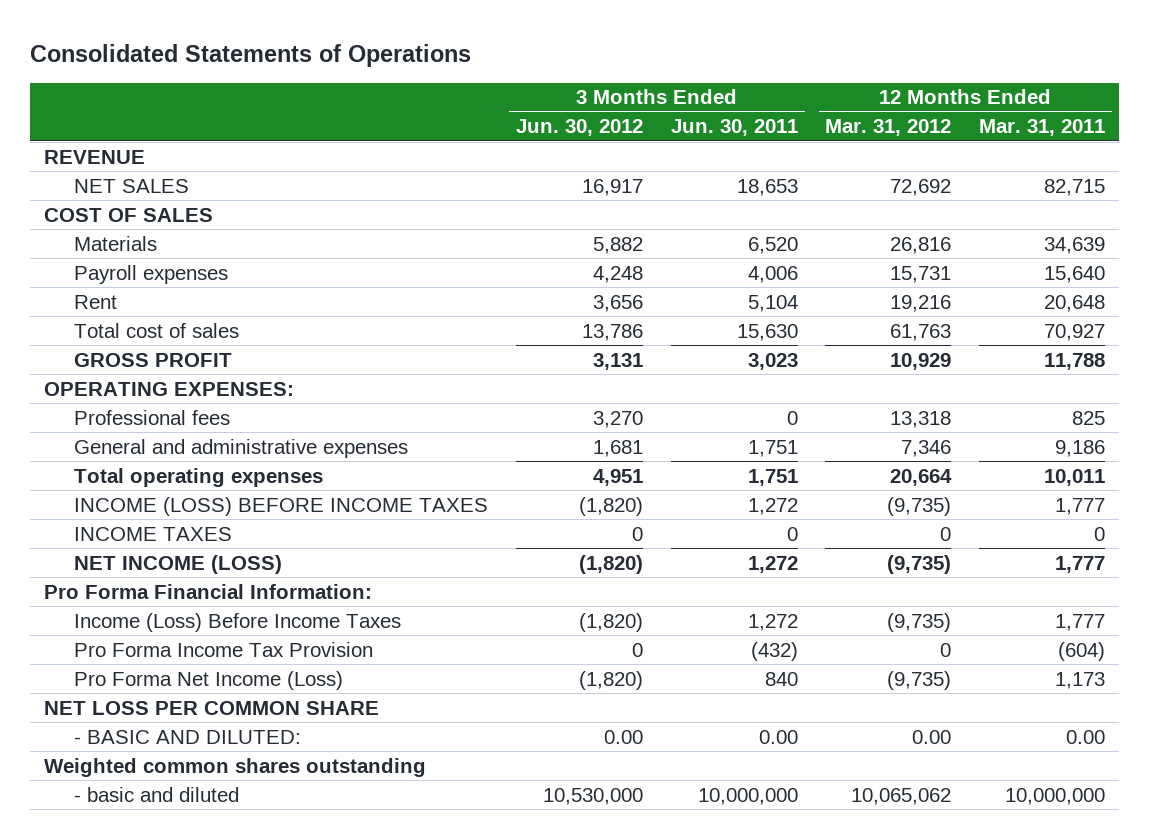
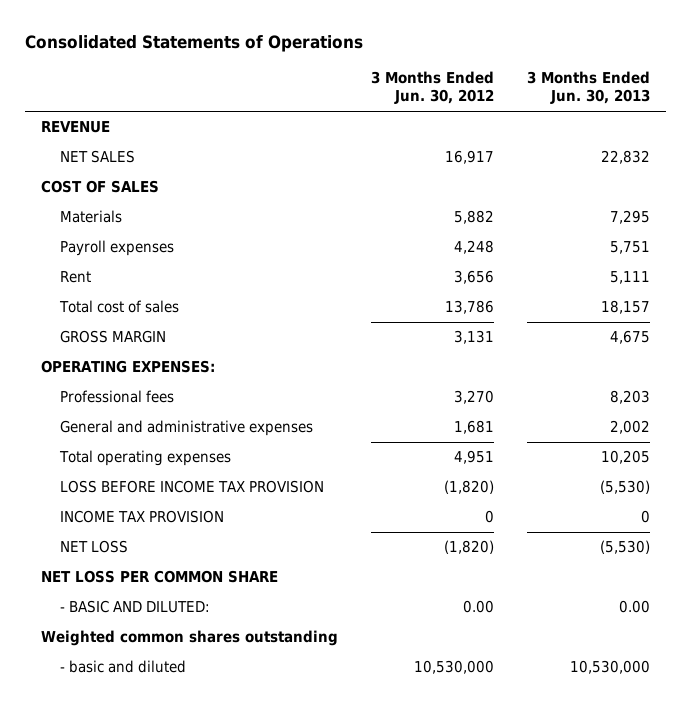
- | 3 Months Ended Jun. 30, 2012 | 3 Months Ended Jun. 30, 2011 | 12 Months Ended Mar. 31, 2012 | 12 Months Ended Mar. 31, 2011
+ | 3 Months Ended Jun. 30, 2012 | 3 Months Ended Jun. 30, 2013
- GROSS PROFIT | 3,131 | 3,023 | 10,929 | 11,788
+ GROSS MARGIN | 3,131 | 4,675
- INCOME (LOSS) BEFORE INCOME TAXES | (1,820) | 1,272 | (9,735) | 1,777
- INCOME TAXES | 0 | 0 | 0 | 0
- NET INCOME (LOSS) | (1,820) | 1,272 | (9,735) | 1,777
- Pro Forma Financial Information:
- Income (Loss) Before Income Taxes | (1,820) | 1,272 | (9,735) | 1,777
- Pro Forma Income Tax Provision | 0 | (432) | 0 | (604)
- Pro Forma Net Income (Loss) | (1,820) | 840 | (9,735) | 1,173
+ LOSS BEFORE INCOME TAX PROVISION | (1,820) | (5,530)
+ INCOME TAX PROVISION | 0 | 0
+ NET LOSS | (1,820) | (5,530)

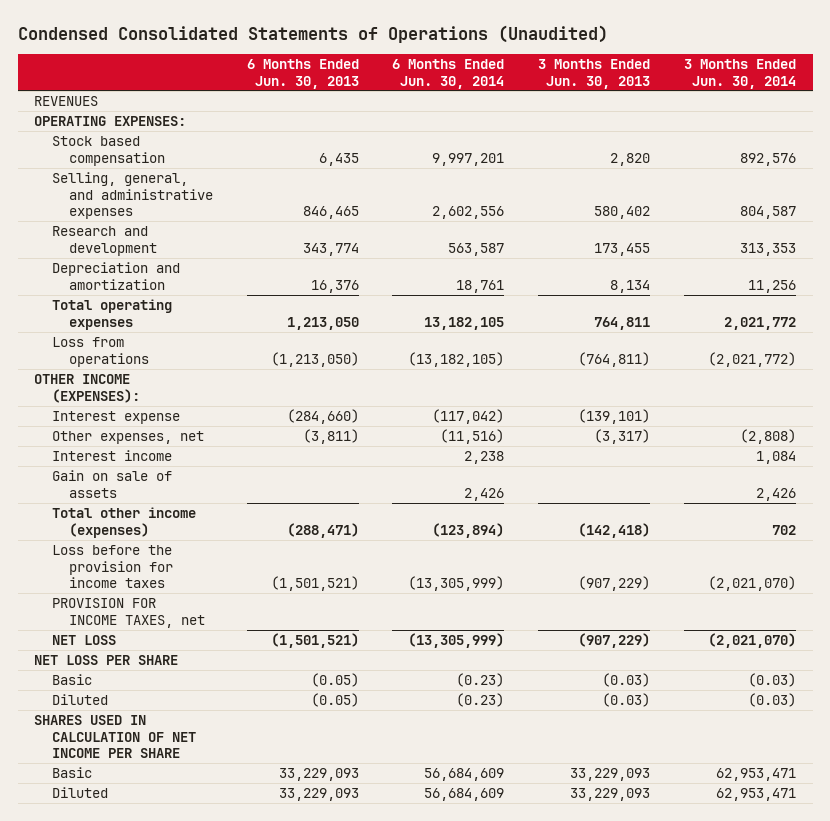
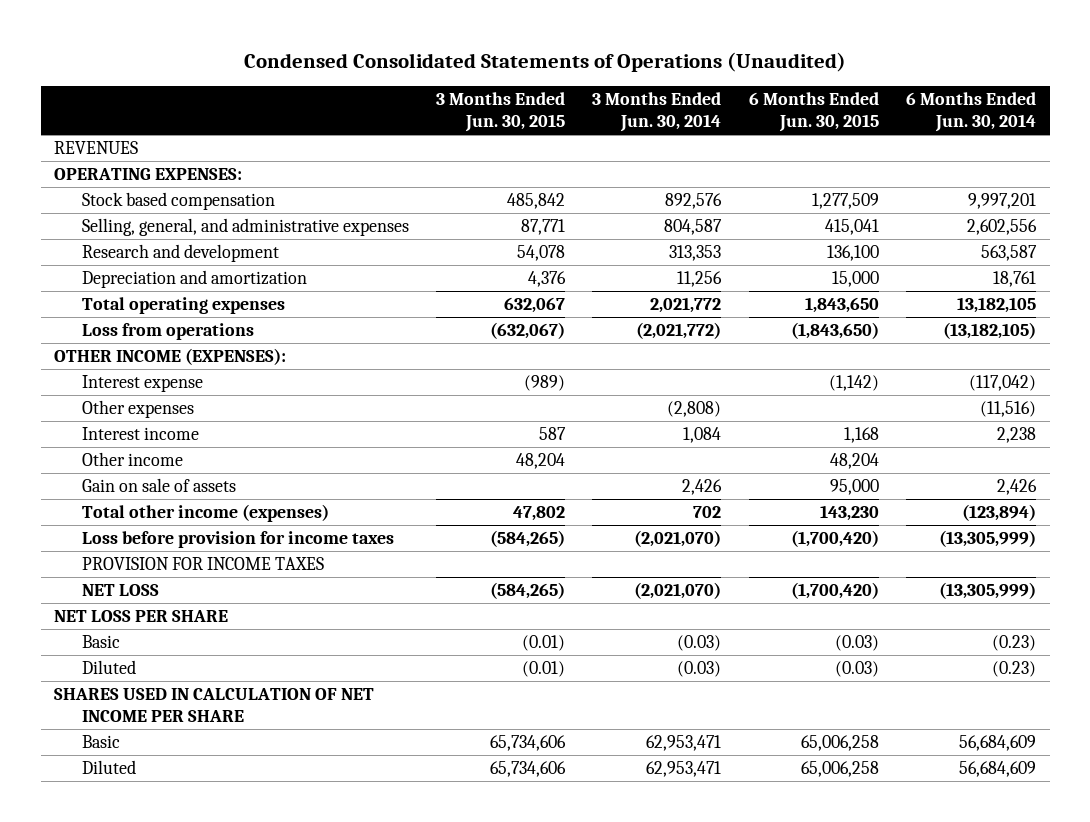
- | 6 Months Ended Jun. 30, 2013 | 6 Months Ended Jun. 30, 2014 | 3 Months Ended Jun. 30, 2013 | 3 Months Ended Jun. 30, 2014
+ | 3 Months Ended Jun. 30, 2015 | 3 Months Ended Jun. 30, 2014 | 6 Months Ended Jun. 30, 2015 | 6 Months Ended Jun. 30, 2014
- Other expenses, net | (3,811) | (11,516) | (3,317) | (2,808)
+ Other expenses | | (2,808) | | (11,516)
+ Other income | 48,204 | | 48,204 |
- Loss before the provision for income taxes | (1,501,521) | (13,305,999) | (907,229) | (2,021,070)
- PROVISION FOR INCOME TAXES, net
+ Loss before provision for income taxes | (584,265) | (2,021,070) | (1,700,420) | (13,305,999)
+ PROVISION FOR INCOME TAXES

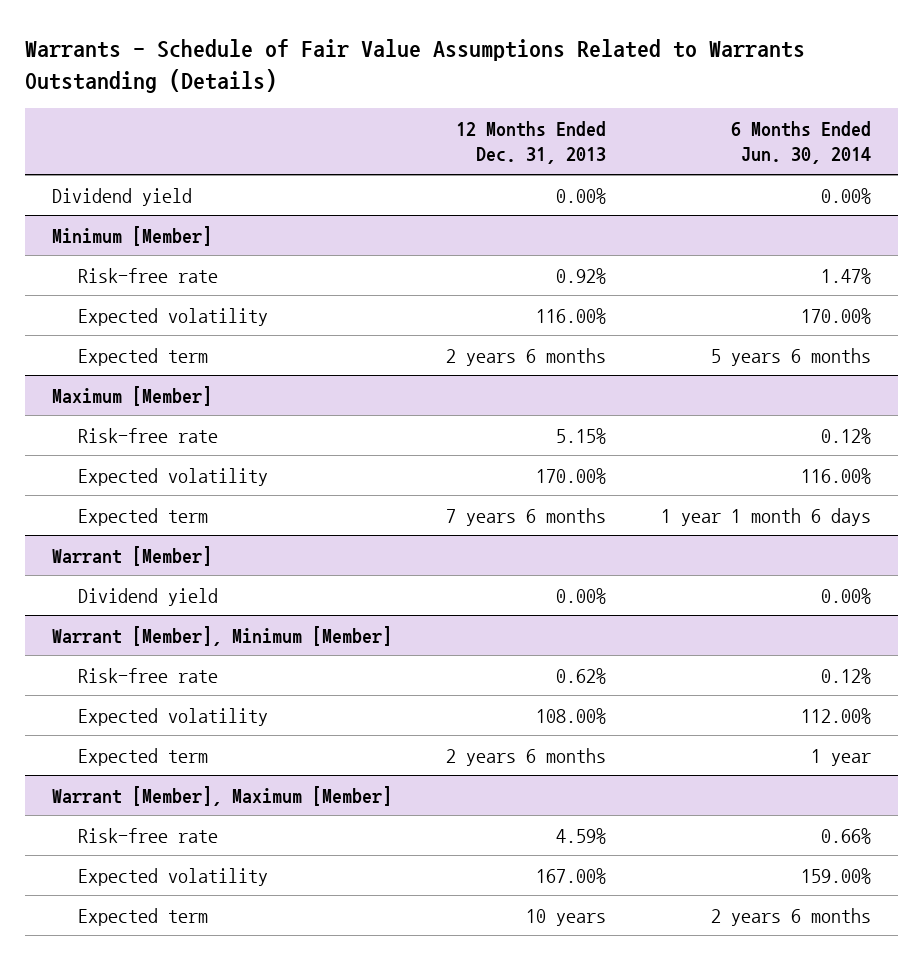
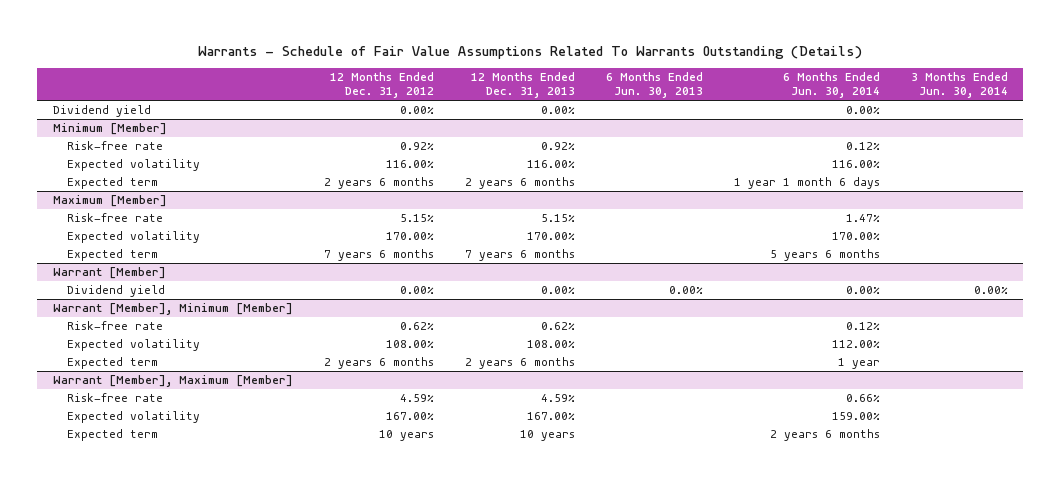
- Warrants - Schedule of Fair Value Assumptions Related to Warrants Outstanding (Details)
+ Warrants - Schedule of Fair Value Assumptions Related To Warrants Outstanding (Details)
- | 12 Months Ended Dec. 31, 2013 | 6 Months Ended Jun. 30, 2014
+ | 12 Months Ended Dec. 31, 2012 | 12 Months Ended Dec. 31, 2013 | 6 Months Ended Jun. 30, 2013 | 6 Months Ended Jun. 30, 2014 | 3 Months Ended Jun. 30, 2014
@ Minimum [Member]
- Risk-free rate | 0.92% | 1.47%
- Expected volatility | 116.00% | 170.00%
- Expected term | 2 years 6 months | 5 years 6 months
+ Risk-free rate | 0.92% | 0.92% | | 0.12% |
+ Expected volatility | 116.00% | 116.00% | | 116.00% |
+ Expected term | 2 years 6 months | 2 years 6 months | | 1 year 1 month 6 days |
@ Maximum [Member]
- Risk-free rate | 5.15% | 0.12%
- Expected volatility | 170.00% | 116.00%
- Expected term | 7 years 6 months | 1 year 1 month 6 days
+ Risk-free rate | 5.15% | 5.15% | | 1.47% |
+ Expected volatility | 170.00% | 170.00% | | 170.00% |
+ Expected term | 7 years 6 months | 7 years 6 months | | 5 years 6 months |

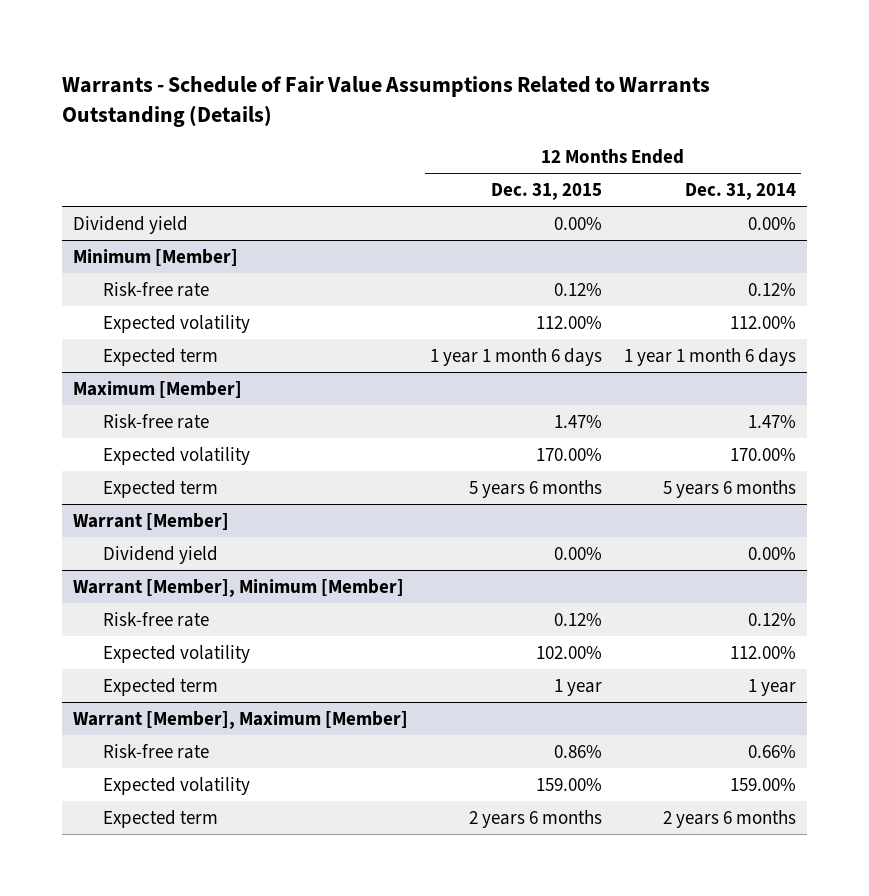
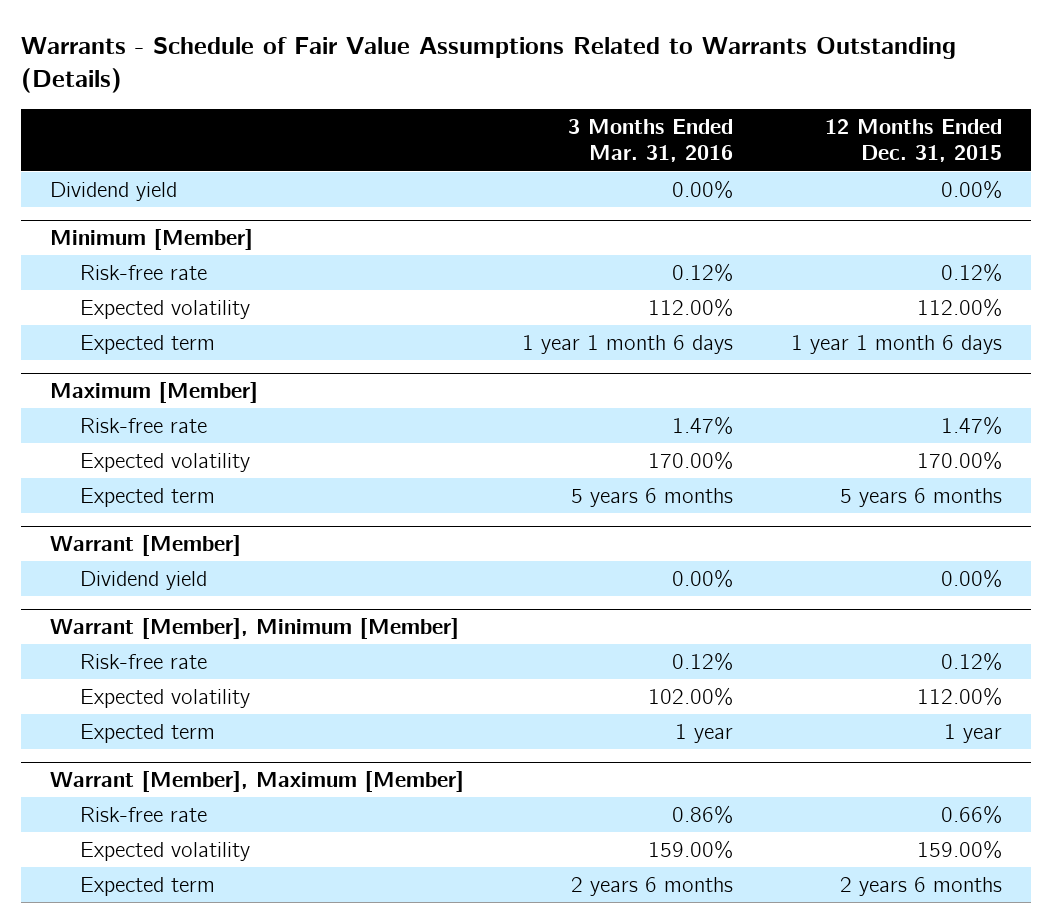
- | 12 Months Ended Dec. 31, 2015 | 12 Months Ended Dec. 31, 2014
+ | 3 Months Ended Mar. 31, 2016 | 12 Months Ended Dec. 31, 2015
@ Warrant [Member], Minimum [Member]
- Expected volatility | 102.00% | 112.00%
+ Expected volatility | 102.00% | 112.00%
@ Warrant [Member], Maximum [Member]
- Risk-free rate | 0.86% | 0.66%
+ Risk-free rate | 0.86% | 0.66%

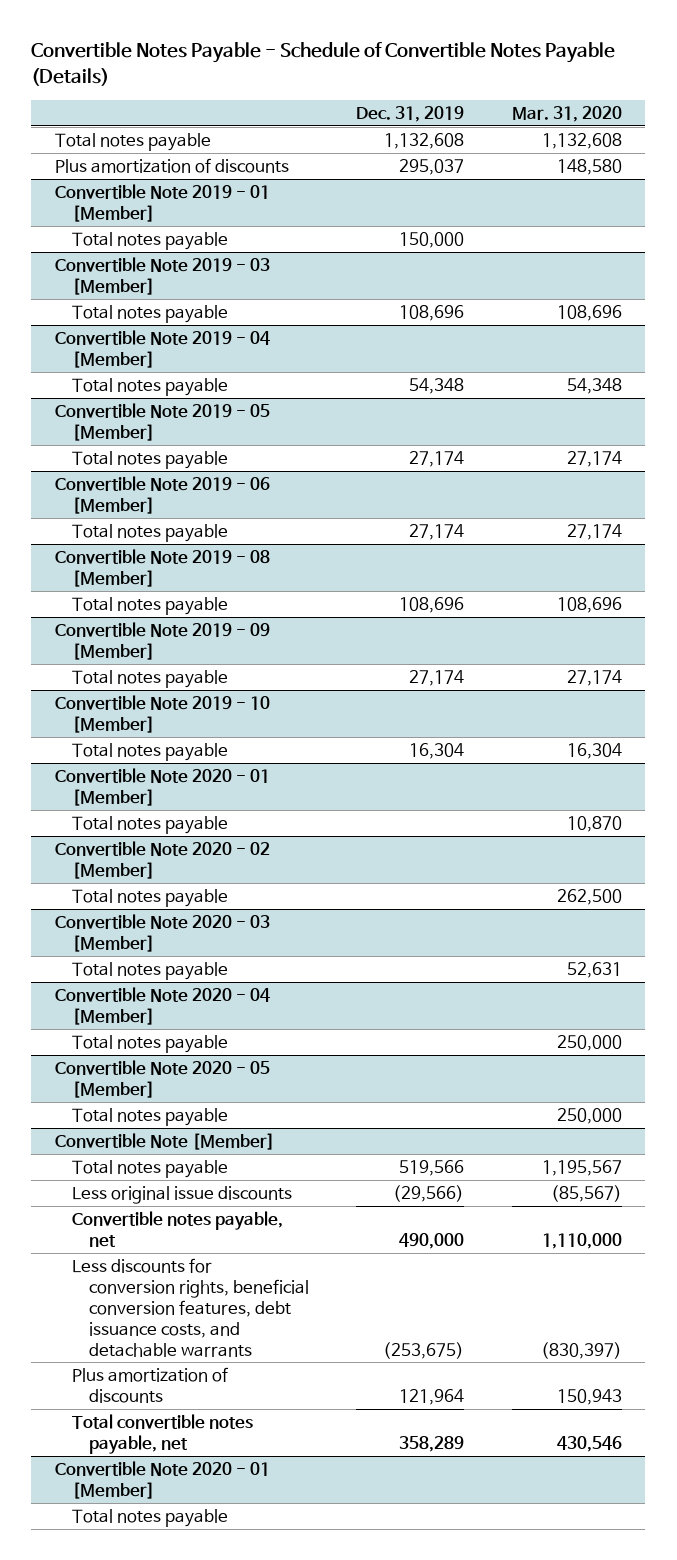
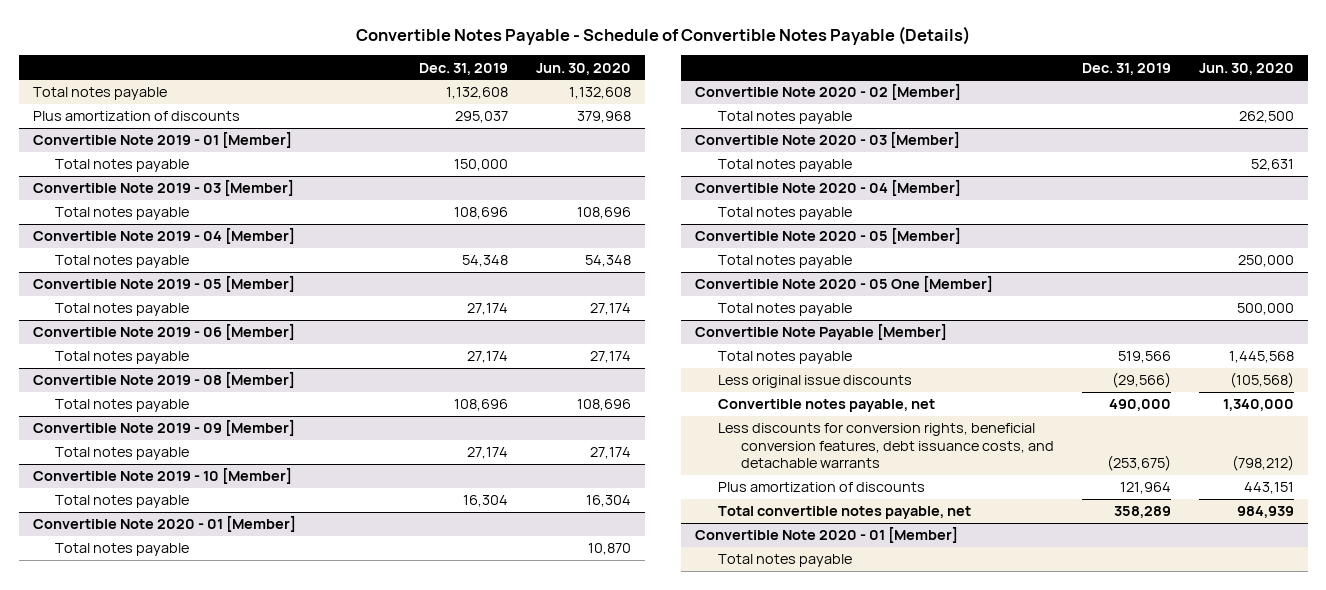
- | Dec. 31, 2019 | Mar. 31, 2020
+ | Dec. 31, 2019 | Jun. 30, 2020
- Convertible Note [Member]
+ Convertible Note 2020 - 05 One [Member]
+ Total notes payable | | 500,000
+ Convertible Note Payable [Member]

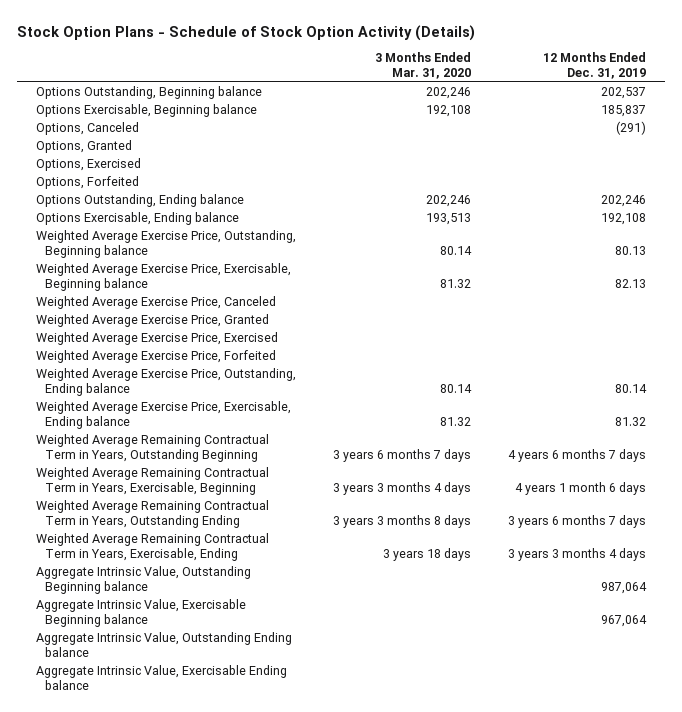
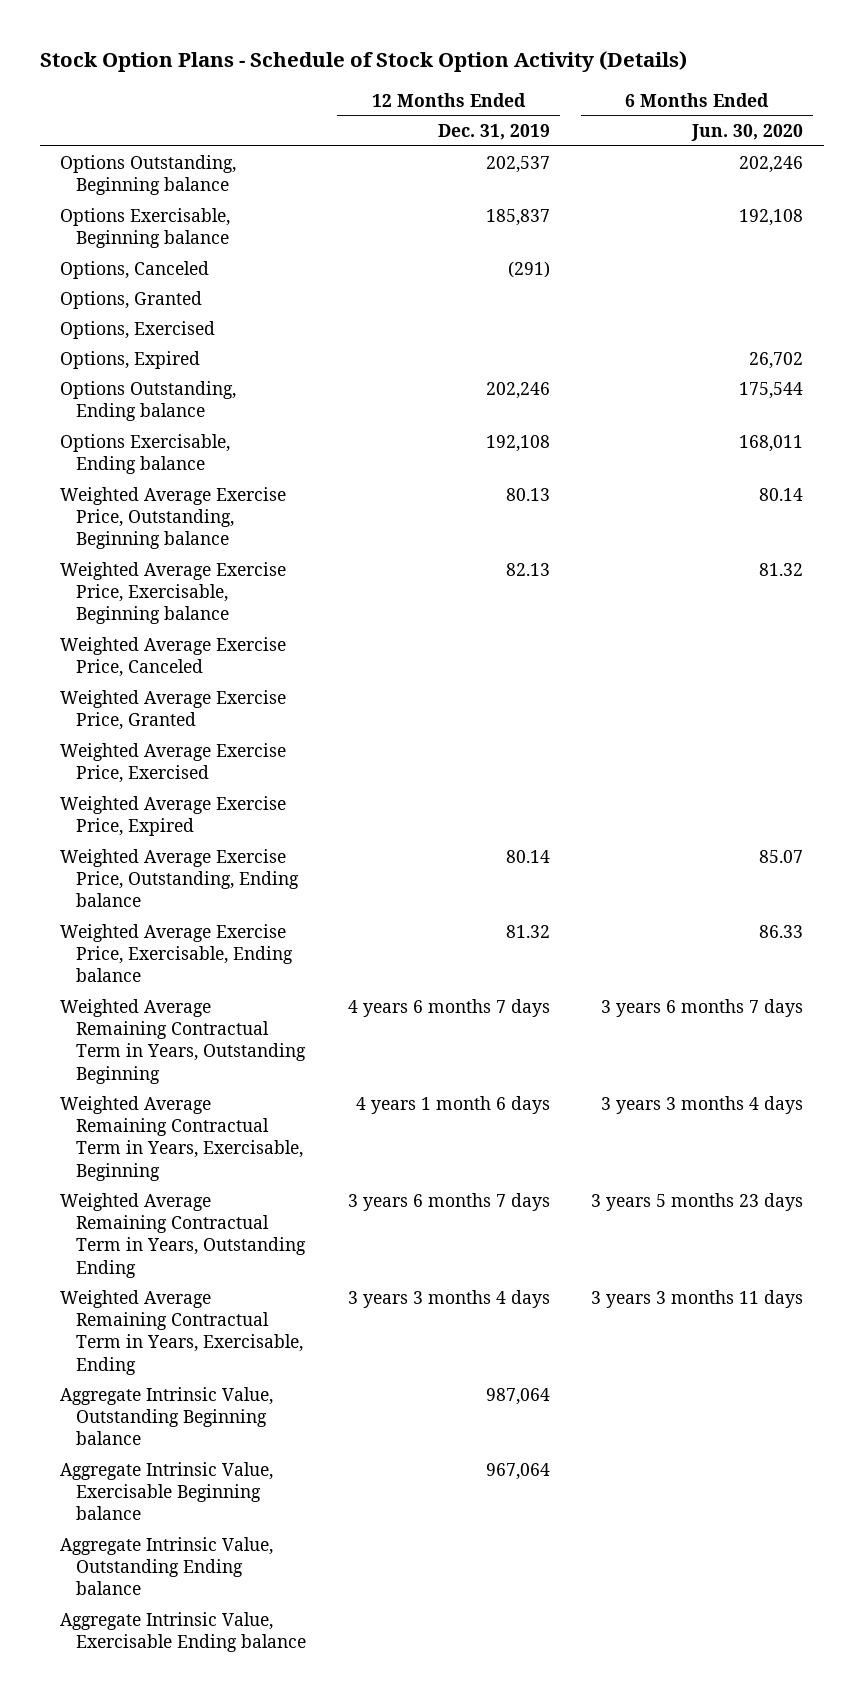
- | 3 Months Ended Mar. 31, 2020 | 12 Months Ended Dec. 31, 2019
+ | 12 Months Ended Dec. 31, 2019 | 6 Months Ended Jun. 30, 2020
- Options, Forfeited
+ Options, Expired | | 26,702
- Weighted Average Exercise Price, Forfeited
+ Weighted Average Exercise Price, Expired

